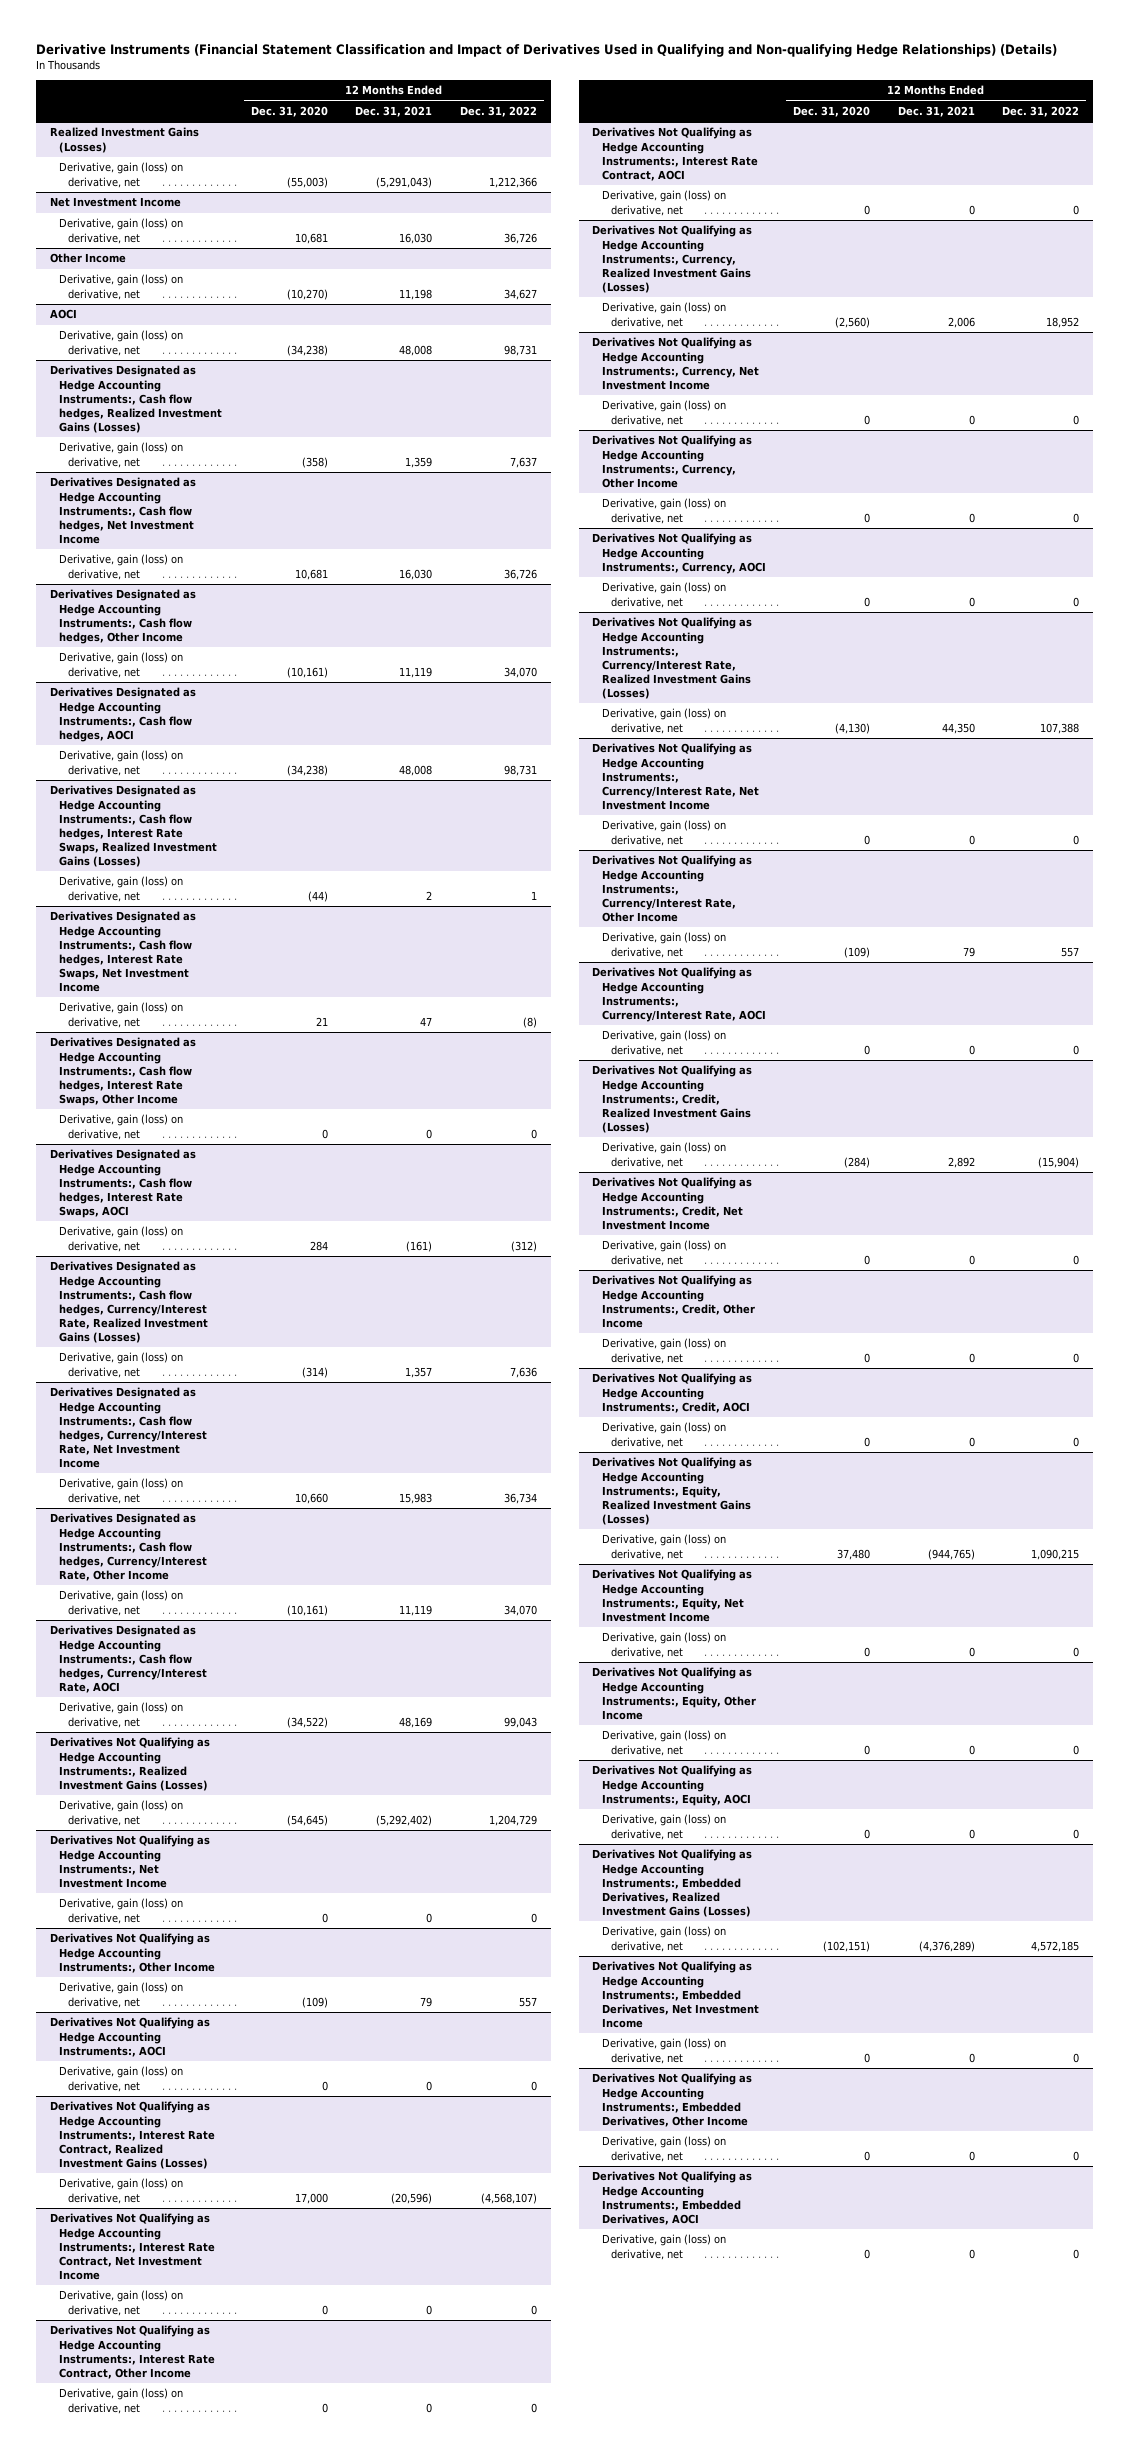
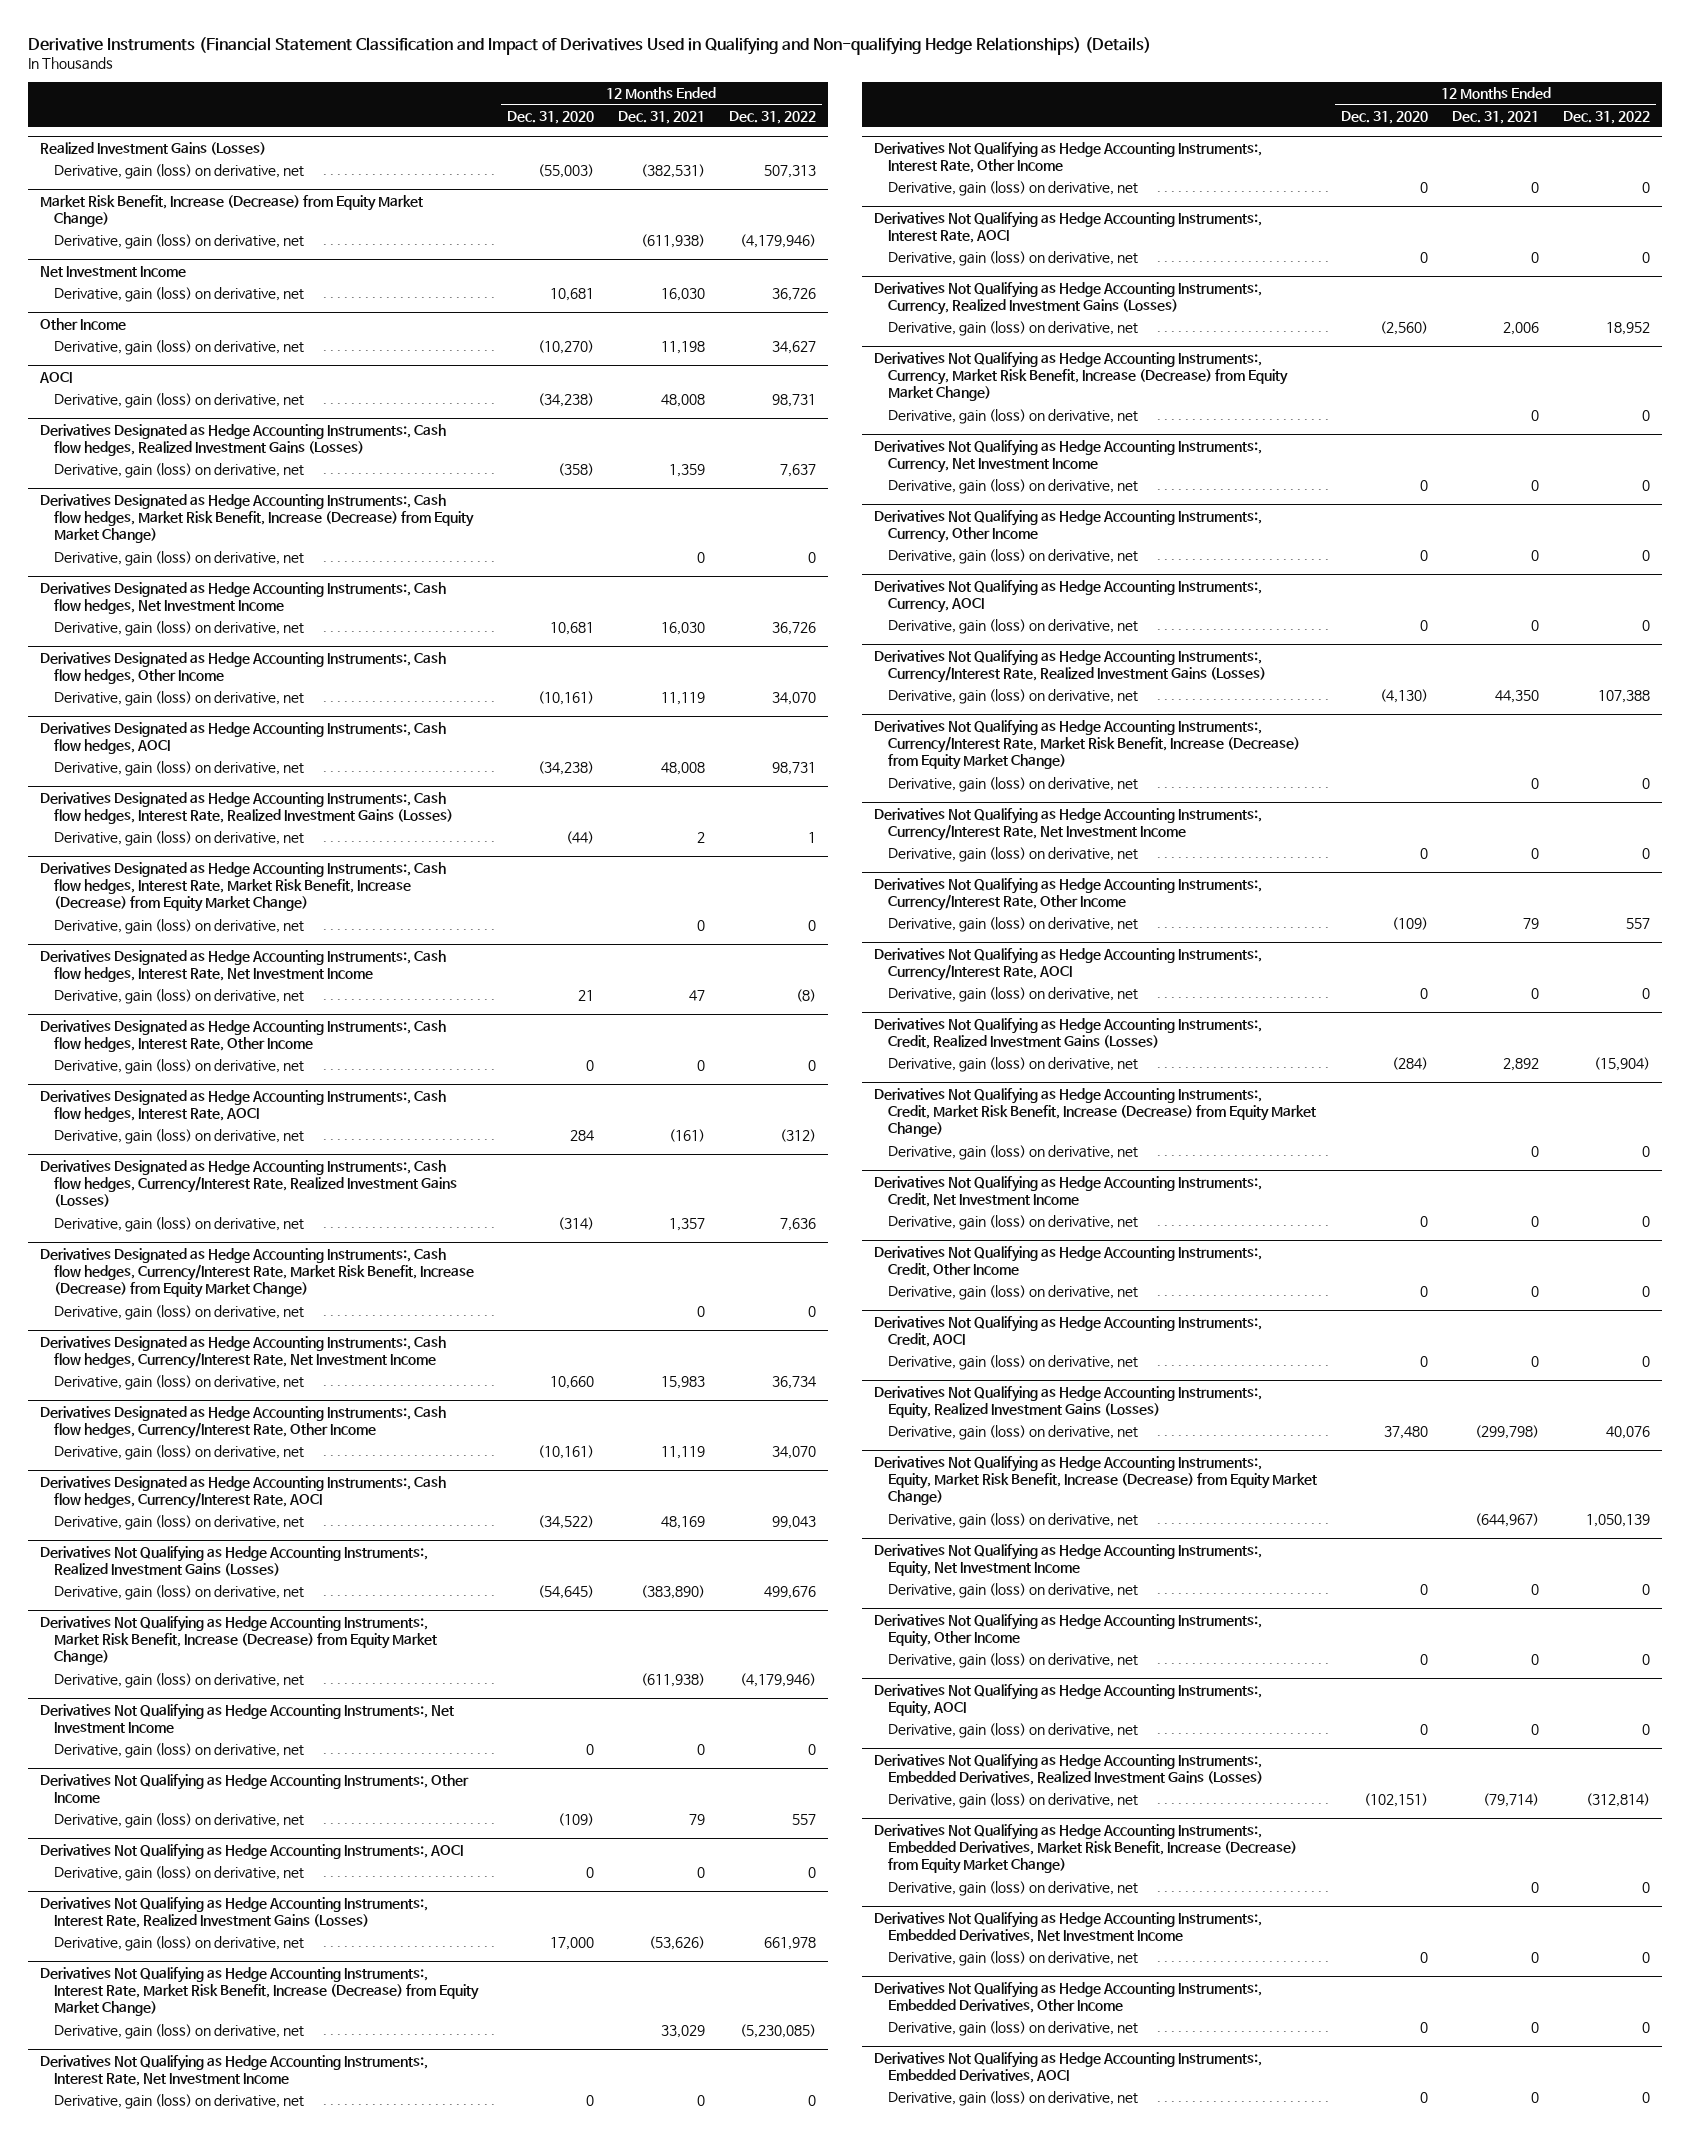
@ Realized Investment Gains (Losses)
- Derivative, gain (loss) on derivative, net | (55,003) | (5,291,043) | 1,212,366
+ Derivative, gain (loss) on derivative, net | (55,003) | (382,531) | 507,313
+ Market Risk Benefit, Increase (Decrease) from Equity Market Change)
+ Derivative, gain (loss) on derivative, net | | (611,938) | (4,179,946)
+ Derivatives Designated as Hedge Accounting Instruments:, Cash flow hedges, Market Risk Benefit, Increase (Decrease) from Equity Market Change)
+ Derivative, gain (loss) on derivative, net | | 0 | 0
- Derivatives Designated as Hedge Accounting Instruments:, Cash flow hedges, Interest Rate Swaps, Realized Investment Gains (Losses)
+ Derivatives Designated as Hedge Accounting Instruments:, Cash flow hedges, Interest Rate, Realized Investment Gains (Losses)
- Derivatives Designated as Hedge Accounting Instruments:, Cash flow hedges, Interest Rate Swaps, Net Investment Income
+ Derivatives Designated as Hedge Accounting Instruments:, Cash flow hedges, Interest Rate, Market Risk Benefit, Increase (Decrease) from Equity Market Change)
+ Derivative, gain (loss) on derivative, net | | 0 | 0
+ Derivatives Designated as Hedge Accounting Instruments:, Cash flow hedges, Interest Rate, Net Investment Income
- Derivatives Designated as Hedge Accounting Instruments:, Cash flow hedges, Interest Rate Swaps, Other Income
+ Derivatives Designated as Hedge Accounting Instruments:, Cash flow hedges, Interest Rate, Other Income
- Derivatives Designated as Hedge Accounting Instruments:, Cash flow hedges, Interest Rate Swaps, AOCI
+ Derivatives Designated as Hedge Accounting Instruments:, Cash flow hedges, Interest Rate, AOCI
+ Derivatives Designated as Hedge Accounting Instruments:, Cash flow hedges, Currency/Interest Rate, Market Risk Benefit, Increase (Decrease) from Equity Market Change)
+ Derivative, gain (loss) on derivative, net | | 0 | 0
@ Derivatives Not Qualifying as Hedge Accounting Instruments:, Realized Investment Gains (Losses)
- Derivative, gain (loss) on derivative, net | (54,645) | (5,292,402) | 1,204,729
+ Derivative, gain (loss) on derivative, net | (54,645) | (383,890) | 499,676
+ Derivatives Not Qualifying as Hedge Accounting Instruments:, Market Risk Benefit, Increase (Decrease) from Equity Market Change)
+ Derivative, gain (loss) on derivative, net | | (611,938) | (4,179,946)
- Derivatives Not Qualifying as Hedge Accounting Instruments:, Interest Rate Contract, Realized Investment Gains (Losses)
- Derivative, gain (loss) on derivative, net | 17,000 | (20,596) | (4,568,107)
- Derivatives Not Qualifying as Hedge Accounting Instruments:, Interest Rate Contract, Net Investment Income
+ Derivatives Not Qualifying as Hedge Accounting Instruments:, Interest Rate, Realized Investment Gains (Losses)
+ Derivative, gain (loss) on derivative, net | 17,000 | (53,626) | 661,978
+ Derivatives Not Qualifying as Hedge Accounting Instruments:, Interest Rate, Market Risk Benefit, Increase (Decrease) from Equity Market Change)
+ Derivative, gain (loss) on derivative, net | | 33,029 | (5,230,085)
+ Derivatives Not Qualifying as Hedge Accounting Instruments:, Interest Rate, Net Investment Income
- Derivatives Not Qualifying as Hedge Accounting Instruments:, Interest Rate Contract, Other Income
+ Derivatives Not Qualifying as Hedge Accounting Instruments:, Interest Rate, Other Income
- Derivatives Not Qualifying as Hedge Accounting Instruments:, Interest Rate Contract, AOCI
+ Derivatives Not Qualifying as Hedge Accounting Instruments:, Interest Rate, AOCI
+ Derivatives Not Qualifying as Hedge Accounting Instruments:, Currency, Market Risk Benefit, Increase (Decrease) from Equity Market Change)
+ Derivative, gain (loss) on derivative, net | | 0 | 0
+ Derivatives Not Qualifying as Hedge Accounting Instruments:, Currency/Interest Rate, Market Risk Benefit, Increase (Decrease) from Equity Market Change)
+ Derivative, gain (loss) on derivative, net | | 0 | 0
+ Derivatives Not Qualifying as Hedge Accounting Instruments:, Credit, Market Risk Benefit, Increase (Decrease) from Equity Market Change)
+ Derivative, gain (loss) on derivative, net | | 0 | 0
@ Derivatives Not Qualifying as Hedge Accounting Instruments:, Equity, Realized Investment Gains (Losses)
- Derivative, gain (loss) on derivative, net | 37,480 | (944,765) | 1,090,215
+ Derivative, gain (loss) on derivative, net | 37,480 | (299,798) | 40,076
+ Derivatives Not Qualifying as Hedge Accounting Instruments:, Equity, Market Risk Benefit, Increase (Decrease) from Equity Market Change)
+ Derivative, gain (loss) on derivative, net | | (644,967) | 1,050,139
@ Derivatives Not Qualifying as Hedge Accounting Instruments:, Embedded Derivatives, Realized Investment Gains (Losses)
- Derivative, gain (loss) on derivative, net | (102,151) | (4,376,289) | 4,572,185
+ Derivative, gain (loss) on derivative, net | (102,151) | (79,714) | (312,814)
+ Derivatives Not Qualifying as Hedge Accounting Instruments:, Embedded Derivatives, Market Risk Benefit, Increase (Decrease) from Equity Market Change)
+ Derivative, gain (loss) on derivative, net | | 0 | 0

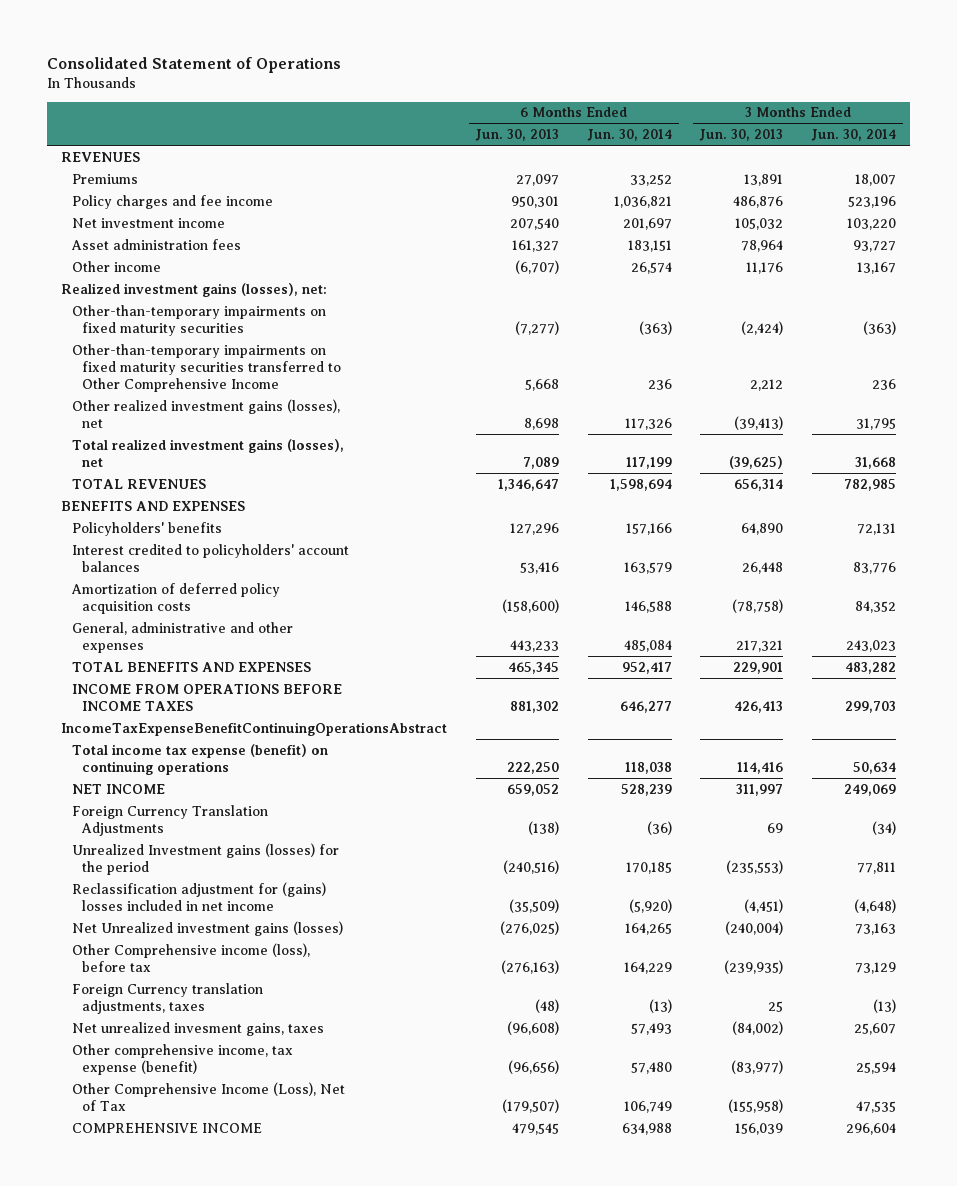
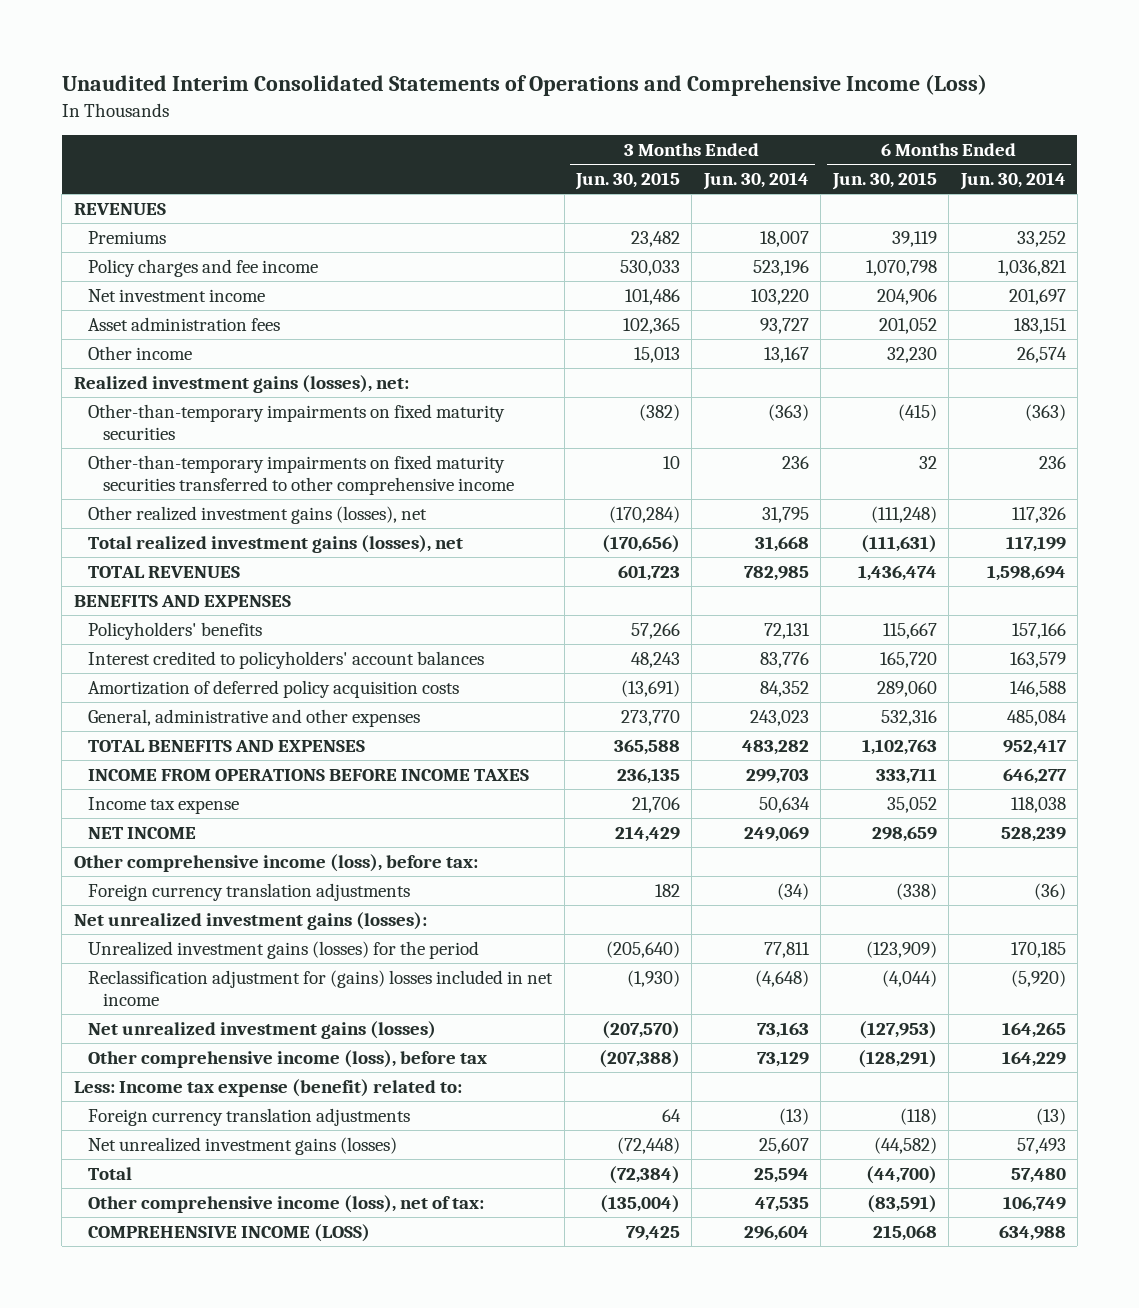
- Consolidated Statement of Operations
+ Unaudited Interim Consolidated Statements of Operations and Comprehensive Income (Loss)
- | 6 Months Ended Jun. 30, 2013 | 6 Months Ended Jun. 30, 2014 | 3 Months Ended Jun. 30, 2013 | 3 Months Ended Jun. 30, 2014
+ | 3 Months Ended Jun. 30, 2015 | 3 Months Ended Jun. 30, 2014 | 6 Months Ended Jun. 30, 2015 | 6 Months Ended Jun. 30, 2014
- Other-than-temporary impairments on fixed maturity securities transferred to Other Comprehensive Income | 5,668 | 236 | 2,212 | 236
+ Other-than-temporary impairments on fixed maturity securities transferred to other comprehensive income | 10 | 236 | 32 | 236
- IncomeTaxExpenseBenefitContinuingOperationsAbstract
- Total income tax expense (benefit) on continuing operations | 222,250 | 118,038 | 114,416 | 50,634
+ Income tax expense | 21,706 | 50,634 | 35,052 | 118,038
- Foreign Currency Translation Adjustments | (138) | (36) | 69 | (34)
- Unrealized Investment gains (losses) for the period | (240,516) | 170,185 | (235,553) | 77,811
+ Other comprehensive income (loss), before tax:
+ Foreign currency translation adjustments | 182 | (34) | (338) | (36)
+ Net unrealized investment gains (losses):
+ Unrealized investment gains (losses) for the period | (205,640) | 77,811 | (123,909) | 170,185
- Net Unrealized investment gains (losses) | (276,025) | 164,265 | (240,004) | 73,163
- Other Comprehensive income (loss), before tax | (276,163) | 164,229 | (239,935) | 73,129
- Foreign Currency translation adjustments, taxes | (48) | (13) | 25 | (13)
- Net unrealized invesment gains, taxes | (96,608) | 57,493 | (84,002) | 25,607
- Other comprehensive income, tax expense (benefit) | (96,656) | 57,480 | (83,977) | 25,594
- Other Comprehensive Income (Loss), Net of Tax | (179,507) | 106,749 | (155,958) | 47,535
- COMPREHENSIVE INCOME | 479,545 | 634,988 | 156,039 | 296,604
+ Net unrealized investment gains (losses) | (207,570) | 73,163 | (127,953) | 164,265
+ Other comprehensive income (loss), before tax | (207,388) | 73,129 | (128,291) | 164,229
+ Less: Income tax expense (benefit) related to:
+ Foreign currency translation adjustments | 64 | (13) | (118) | (13)
+ Net unrealized investment gains (losses) | (72,448) | 25,607 | (44,582) | 57,493
+ Total | (72,384) | 25,594 | (44,700) | 57,480
+ Other comprehensive income (loss), net of tax: | (135,004) | 47,535 | (83,591) | 106,749
+ COMPREHENSIVE INCOME (LOSS) | 79,425 | 296,604 | 215,068 | 634,988

